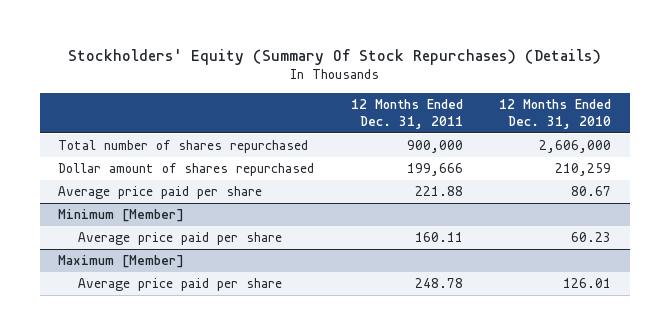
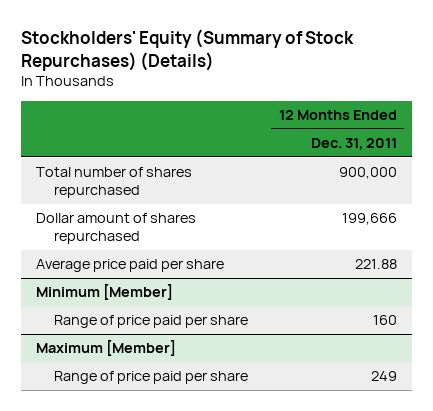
- Stockholders' Equity (Summary Of Stock Repurchases) (Details)
+ Stockholders' Equity (Summary of Stock Repurchases) (Details)
- | 12 Months Ended Dec. 31, 2011 | 12 Months Ended Dec. 31, 2010
+ | 12 Months Ended Dec. 31, 2011
@ Minimum [Member]
- Average price paid per share | 160.11 | 60.23
+ Range of price paid per share | 160
@ Maximum [Member]
- Average price paid per share | 248.78 | 126.01
+ Range of price paid per share | 249

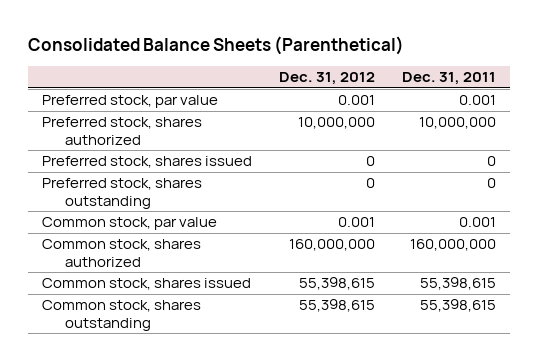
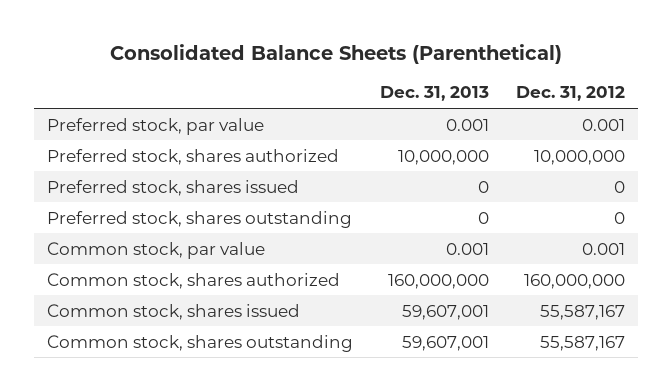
- | Dec. 31, 2012 | Dec. 31, 2011
+ | Dec. 31, 2013 | Dec. 31, 2012
- Common stock, shares issued | 55,398,615 | 55,398,615
- Common stock, shares outstanding | 55,398,615 | 55,398,615
+ Common stock, shares issued | 59,607,001 | 55,587,167
+ Common stock, shares outstanding | 59,607,001 | 55,587,167

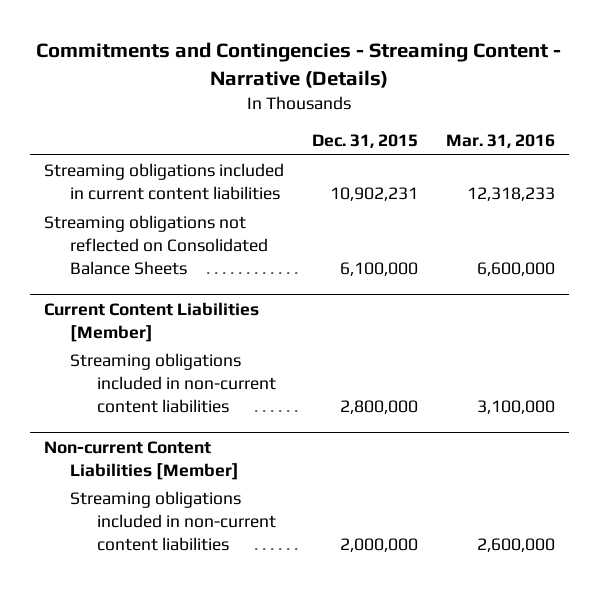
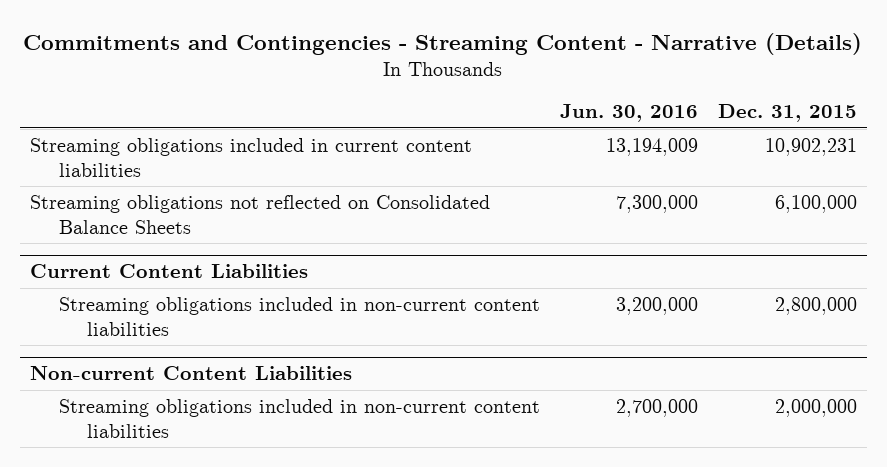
- | Dec. 31, 2015 | Mar. 31, 2016
+ | Jun. 30, 2016 | Dec. 31, 2015
- Current Content Liabilities [Member]
+ Current Content Liabilities
- Non-current Content Liabilities [Member]
+ Non-current Content Liabilities

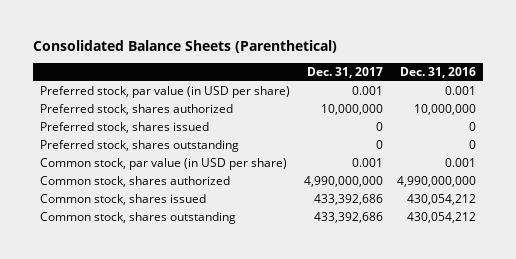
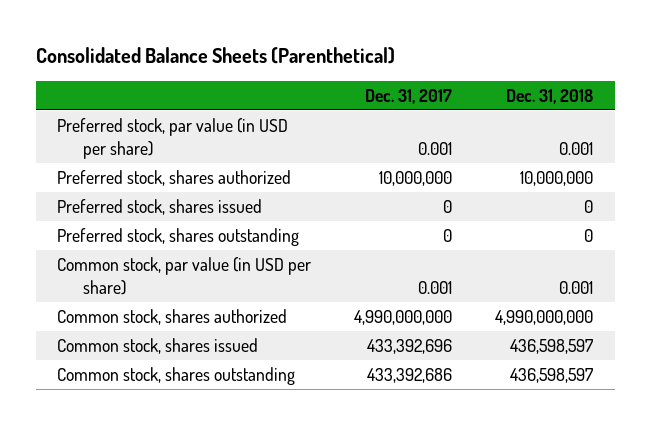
- | Dec. 31, 2017 | Dec. 31, 2016
+ | Dec. 31, 2017 | Dec. 31, 2018
- Common stock, shares issued | 433,392,686 | 430,054,212
+ Common stock, shares issued | 433,392,696 | 436,598,597

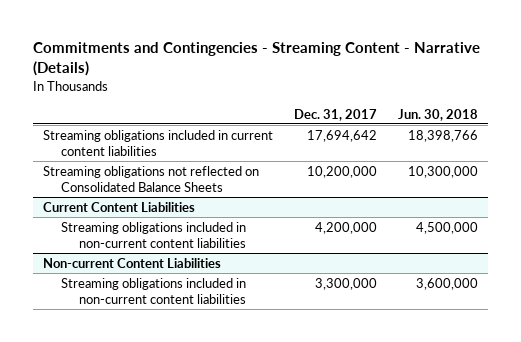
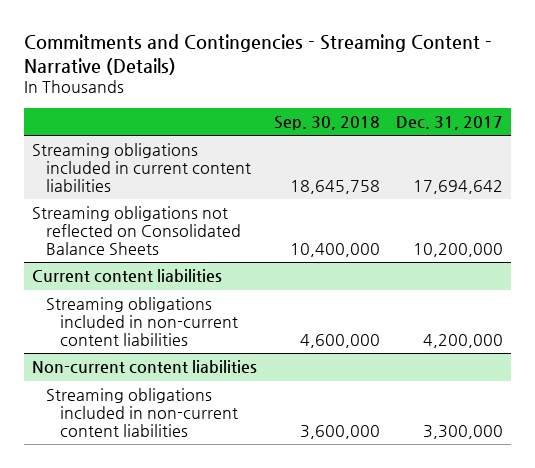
- | Dec. 31, 2017 | Jun. 30, 2018
+ | Sep. 30, 2018 | Dec. 31, 2017
- Current Content Liabilities
+ Current content liabilities
- Non-current Content Liabilities
+ Non-current content liabilities

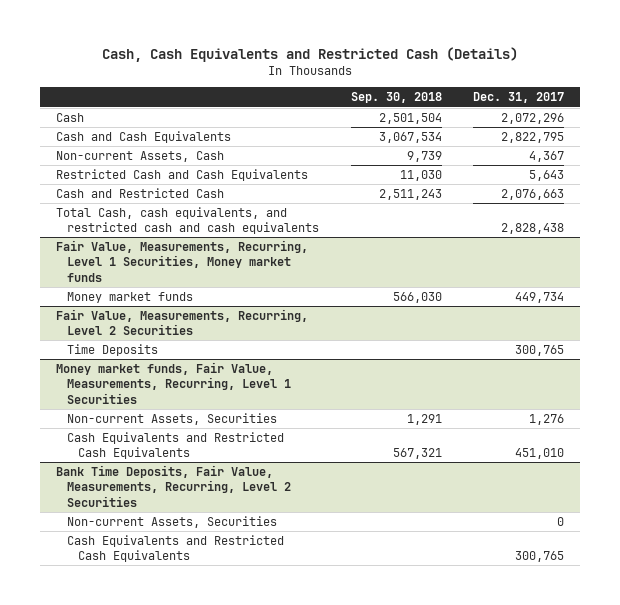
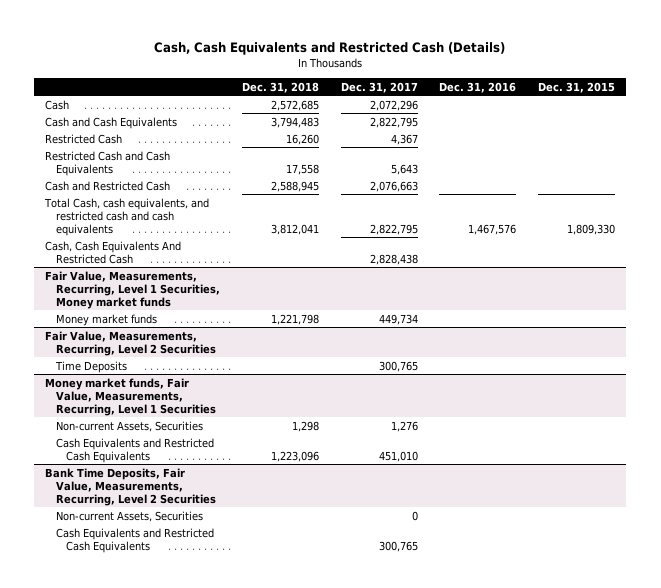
- | Sep. 30, 2018 | Dec. 31, 2017
+ | Dec. 31, 2018 | Dec. 31, 2017 | Dec. 31, 2016 | Dec. 31, 2015
- Non-current Assets, Cash | 9,739 | 4,367
+ Restricted Cash | 16,260 | 4,367 | |
- Total Cash, cash equivalents, and restricted cash and cash equivalents | | 2,828,438
+ Total Cash, cash equivalents, and restricted cash and cash equivalents | 3,812,041 | 2,822,795 | 1,467,576 | 1,809,330
+ Cash, Cash Equivalents And Restricted Cash | | 2,828,438 | |

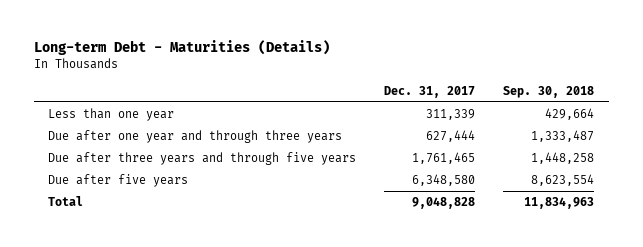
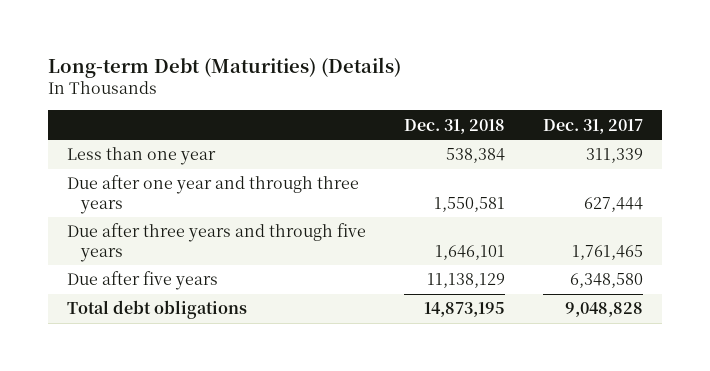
- Long-term Debt - Maturities (Details)
+ Long-term Debt (Maturities) (Details)
- | Dec. 31, 2017 | Sep. 30, 2018
+ | Dec. 31, 2018 | Dec. 31, 2017
- Total | 9,048,828 | 11,834,963
+ Total debt obligations | 14,873,195 | 9,048,828

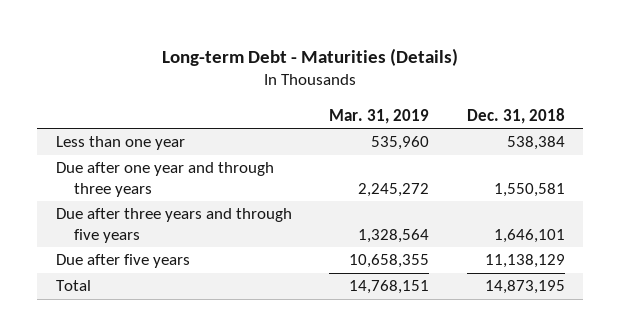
- Long-term Debt (Maturities) (Details)
+ Long-term Debt - Maturities (Details)
- | Dec. 31, 2018 | Dec. 31, 2017
+ | Mar. 31, 2019 | Dec. 31, 2018
- Total debt obligations | 14,873,195 | 9,048,828
+ Total | 14,768,151 | 14,873,195

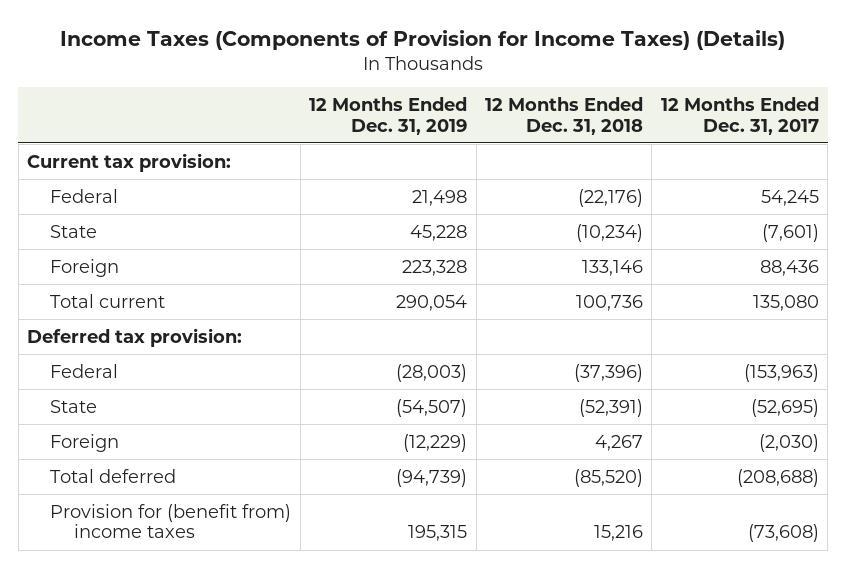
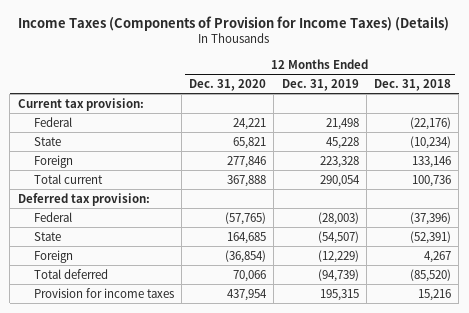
- | 12 Months Ended Dec. 31, 2019 | 12 Months Ended Dec. 31, 2018 | 12 Months Ended Dec. 31, 2017
+ | 12 Months Ended Dec. 31, 2020 | 12 Months Ended Dec. 31, 2019 | 12 Months Ended Dec. 31, 2018
- Provision for (benefit from) income taxes | 195,315 | 15,216 | (73,608)
+ Provision for income taxes | 437,954 | 195,315 | 15,216

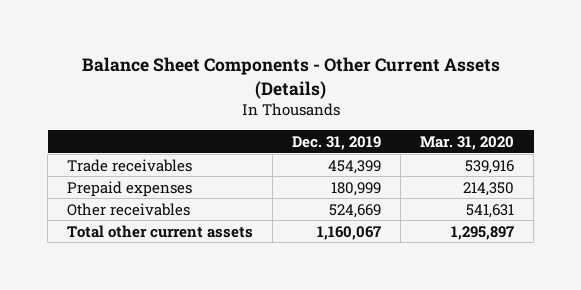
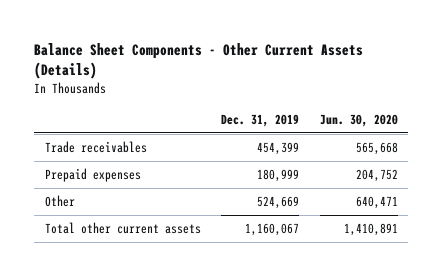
- | Dec. 31, 2019 | Mar. 31, 2020
+ | Dec. 31, 2019 | Jun. 30, 2020
- Other receivables | 524,669 | 541,631
+ Other | 524,669 | 640,471

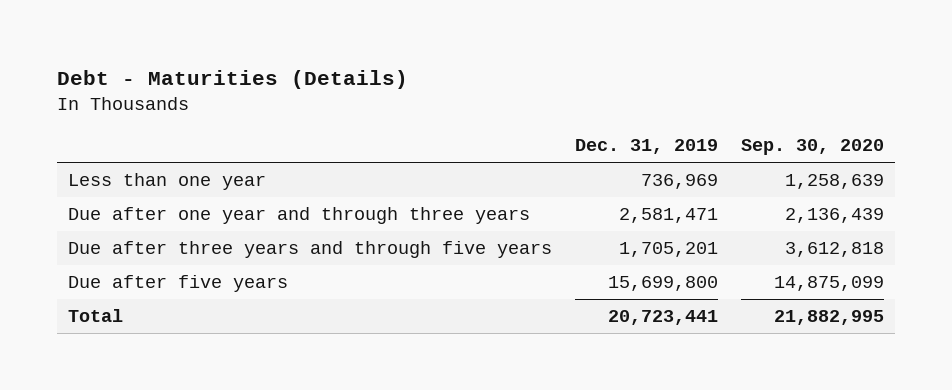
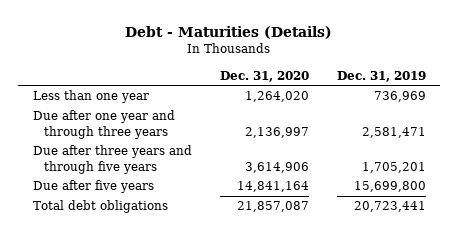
- | Dec. 31, 2019 | Sep. 30, 2020
+ | Dec. 31, 2020 | Dec. 31, 2019
- Total | 20,723,441 | 21,882,995
+ Total debt obligations | 21,857,087 | 20,723,441

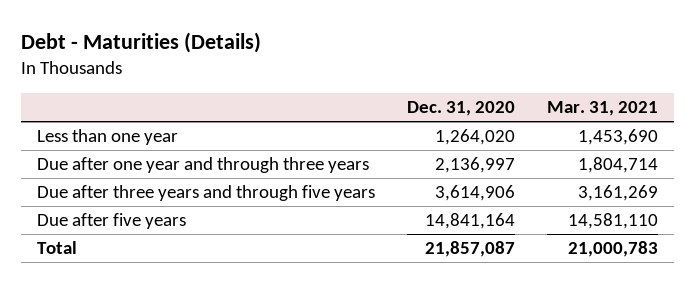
- | Dec. 31, 2020 | Dec. 31, 2019
+ | Dec. 31, 2020 | Mar. 31, 2021
- Total debt obligations | 21,857,087 | 20,723,441
+ Total | 21,857,087 | 21,000,783

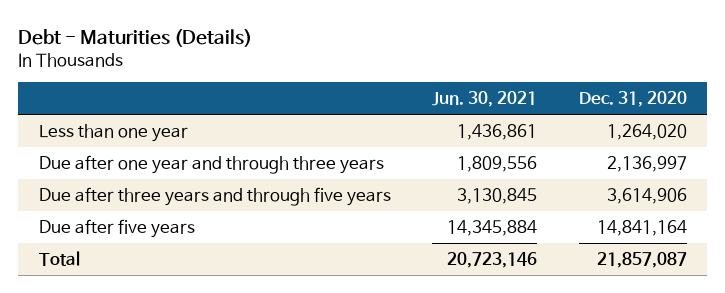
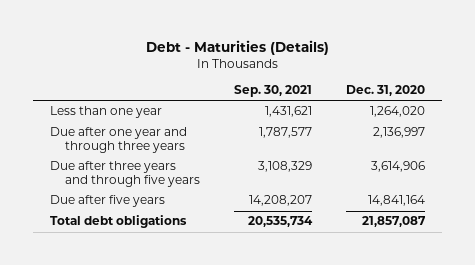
- | Jun. 30, 2021 | Dec. 31, 2020
+ | Sep. 30, 2021 | Dec. 31, 2020
- Total | 20,723,146 | 21,857,087
+ Total debt obligations | 20,535,734 | 21,857,087

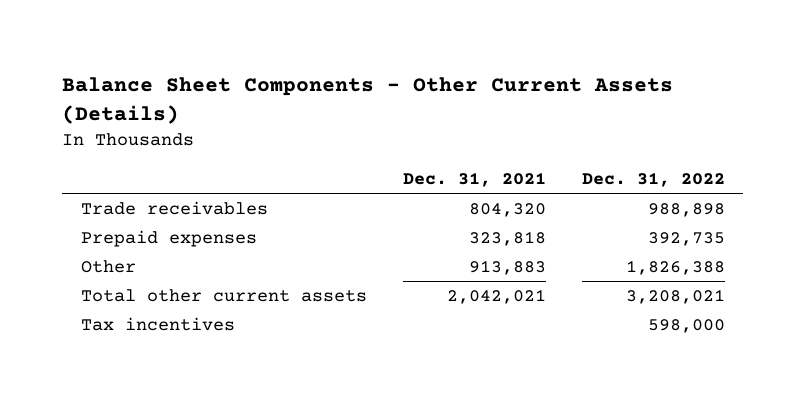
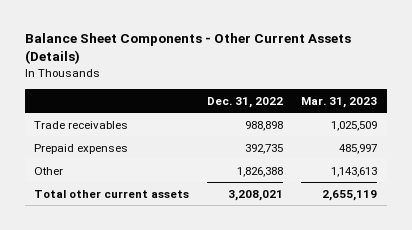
- | Dec. 31, 2021 | Dec. 31, 2022
+ | Dec. 31, 2022 | Mar. 31, 2023
- Tax incentives | | 598,000

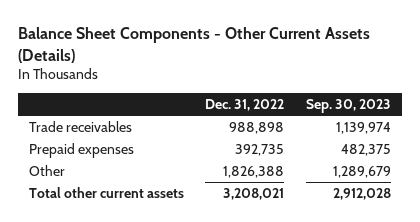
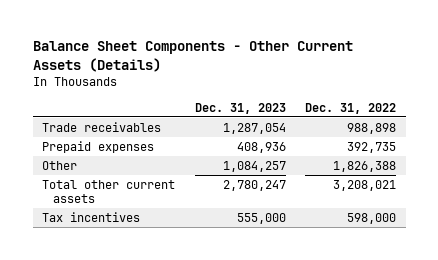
- | Dec. 31, 2022 | Sep. 30, 2023
+ | Dec. 31, 2023 | Dec. 31, 2022
+ Tax incentives | 555,000 | 598,000

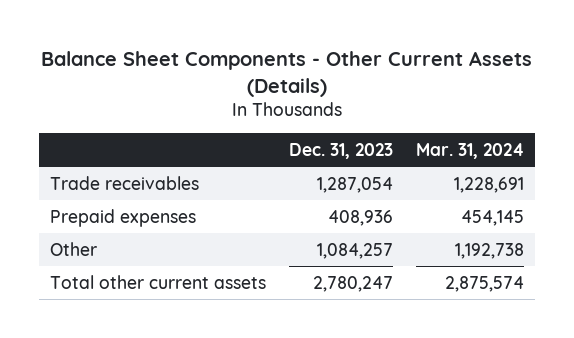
- | Dec. 31, 2023 | Dec. 31, 2022
+ | Dec. 31, 2023 | Mar. 31, 2024
- Tax incentives | 555,000 | 598,000

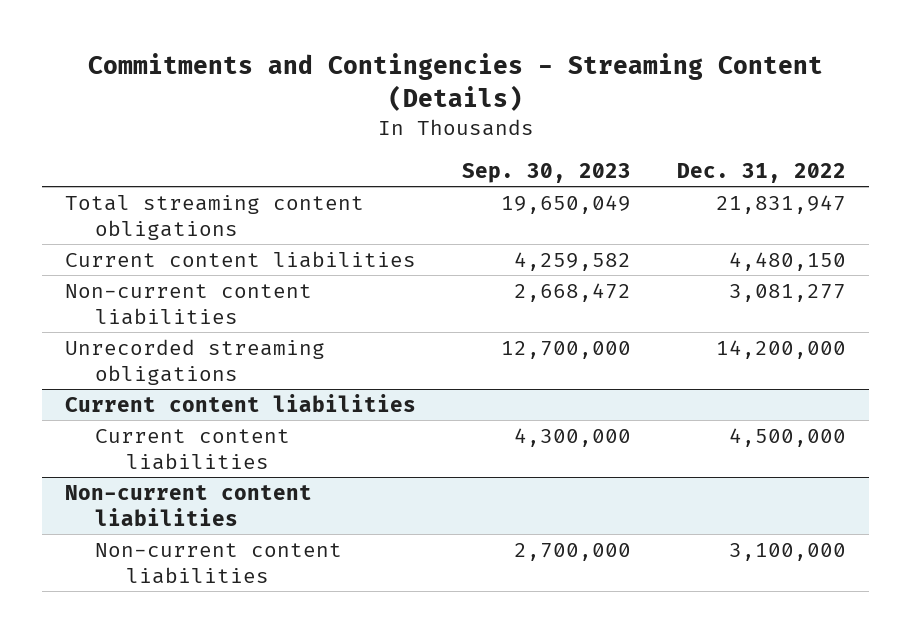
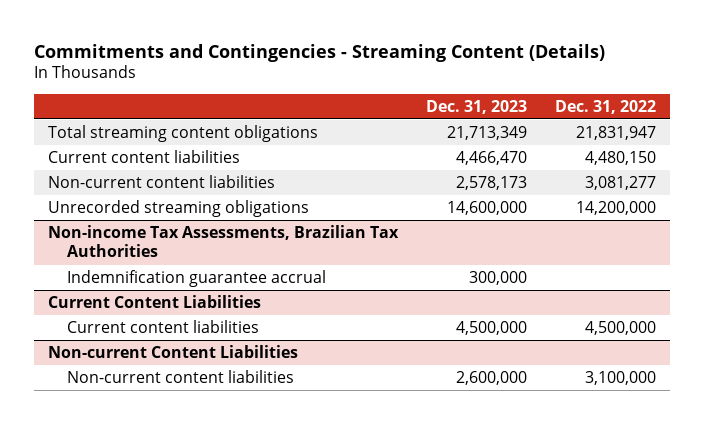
- | Sep. 30, 2023 | Dec. 31, 2022
+ | Dec. 31, 2023 | Dec. 31, 2022
- Current content liabilities
+ Non-income Tax Assessments, Brazilian Tax Authorities
+ Indemnification guarantee accrual | 300,000 |
+ Current Content Liabilities
- Non-current content liabilities
+ Non-current Content Liabilities

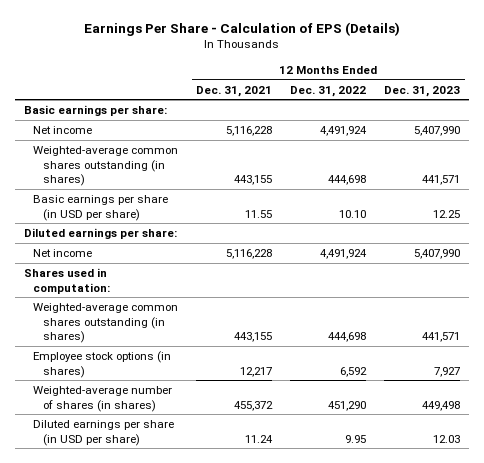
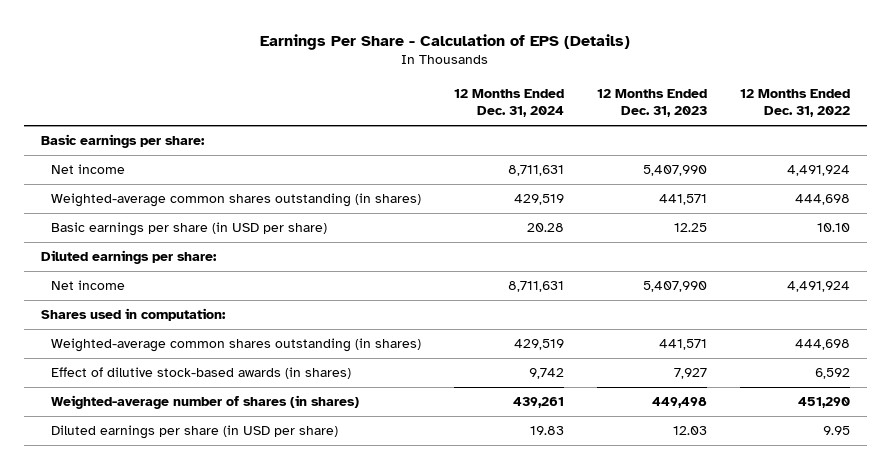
- | 12 Months Ended Dec. 31, 2021 | 12 Months Ended Dec. 31, 2022 | 12 Months Ended Dec. 31, 2023
+ | 12 Months Ended Dec. 31, 2024 | 12 Months Ended Dec. 31, 2023 | 12 Months Ended Dec. 31, 2022
- Employee stock options (in shares) | 12,217 | 6,592 | 7,927
+ Effect of dilutive stock-based awards (in shares) | 9,742 | 7,927 | 6,592

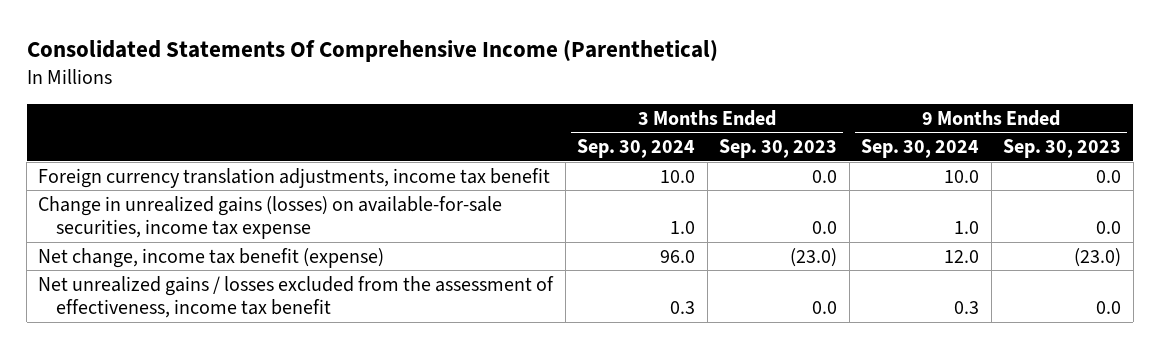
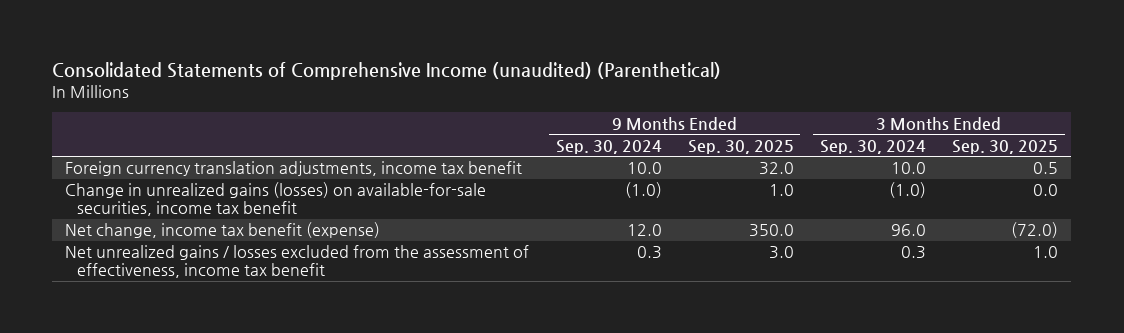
- Consolidated Statements Of Comprehensive Income (Parenthetical)
+ Consolidated Statements of Comprehensive Income (unaudited) (Parenthetical)
- | 3 Months Ended Sep. 30, 2024 | 3 Months Ended Sep. 30, 2023 | 9 Months Ended Sep. 30, 2024 | 9 Months Ended Sep. 30, 2023
+ | 9 Months Ended Sep. 30, 2024 | 9 Months Ended Sep. 30, 2025 | 3 Months Ended Sep. 30, 2024 | 3 Months Ended Sep. 30, 2025
- Change in unrealized gains (losses) on available-for-sale securities, income tax expense | 1.0 | 0.0 | 1.0 | 0.0
+ Change in unrealized gains (losses) on available-for-sale securities, income tax benefit | (1.0) | 1.0 | (1.0) | 0.0

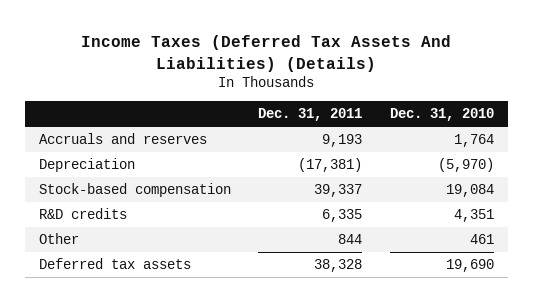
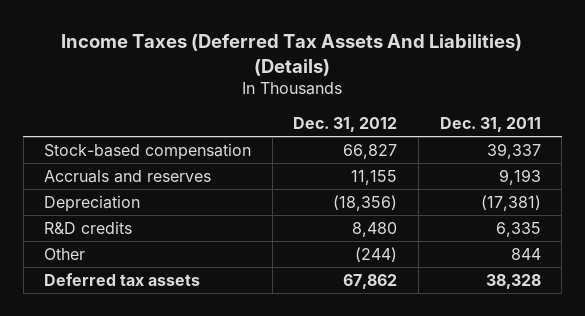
- | Dec. 31, 2011 | Dec. 31, 2010
+ | Dec. 31, 2012 | Dec. 31, 2011
moved up: Stock-based compensation | 66,827 | 39,337

